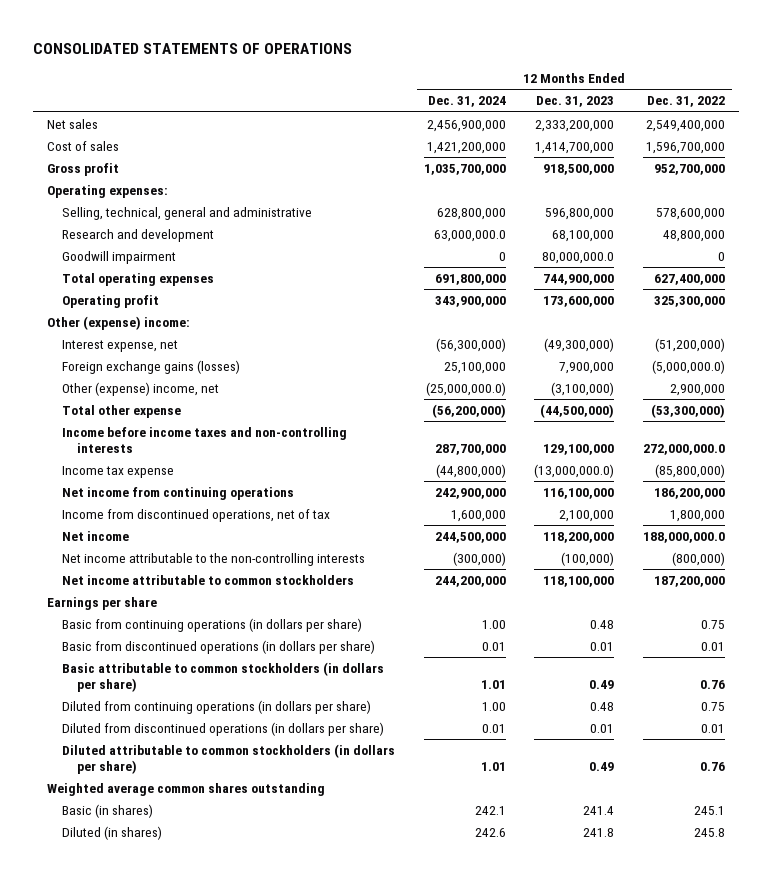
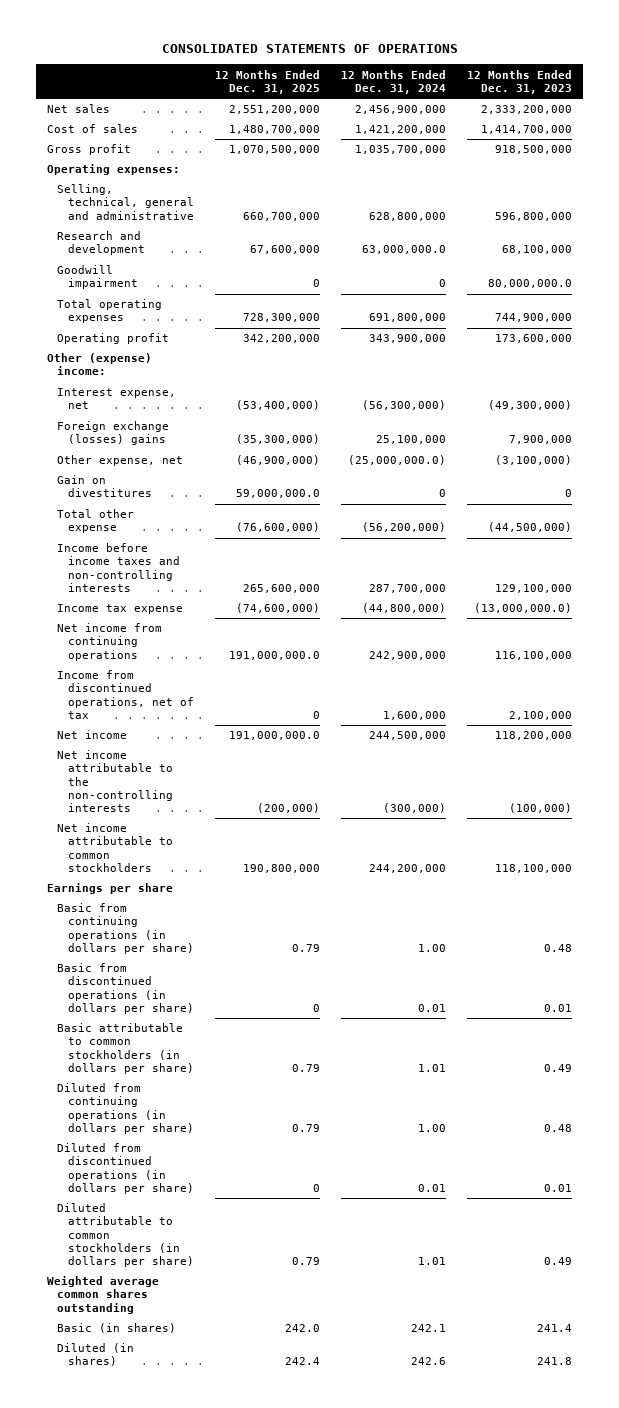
- | 12 Months Ended Dec. 31, 2024 | 12 Months Ended Dec. 31, 2023 | 12 Months Ended Dec. 31, 2022
+ | 12 Months Ended Dec. 31, 2025 | 12 Months Ended Dec. 31, 2024 | 12 Months Ended Dec. 31, 2023
- Foreign exchange gains (losses) | 25,100,000 | 7,900,000 | (5,000,000.0)
- Other (expense) income, net | (25,000,000.0) | (3,100,000) | 2,900,000
+ Foreign exchange (losses) gains | (35,300,000) | 25,100,000 | 7,900,000
+ Other expense, net | (46,900,000) | (25,000,000.0) | (3,100,000)
+ Gain on divestitures | 59,000,000.0 | 0 | 0

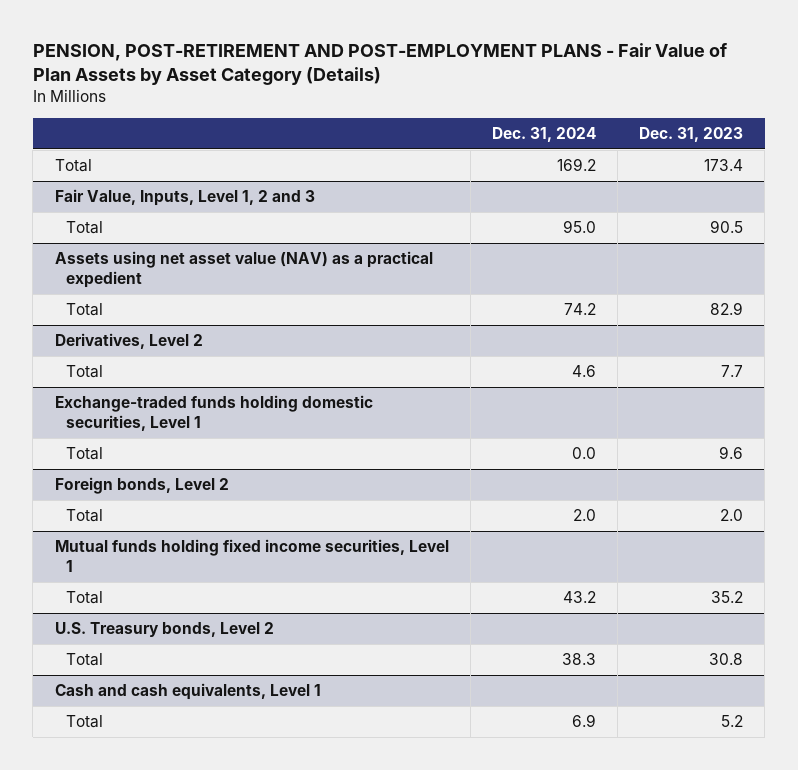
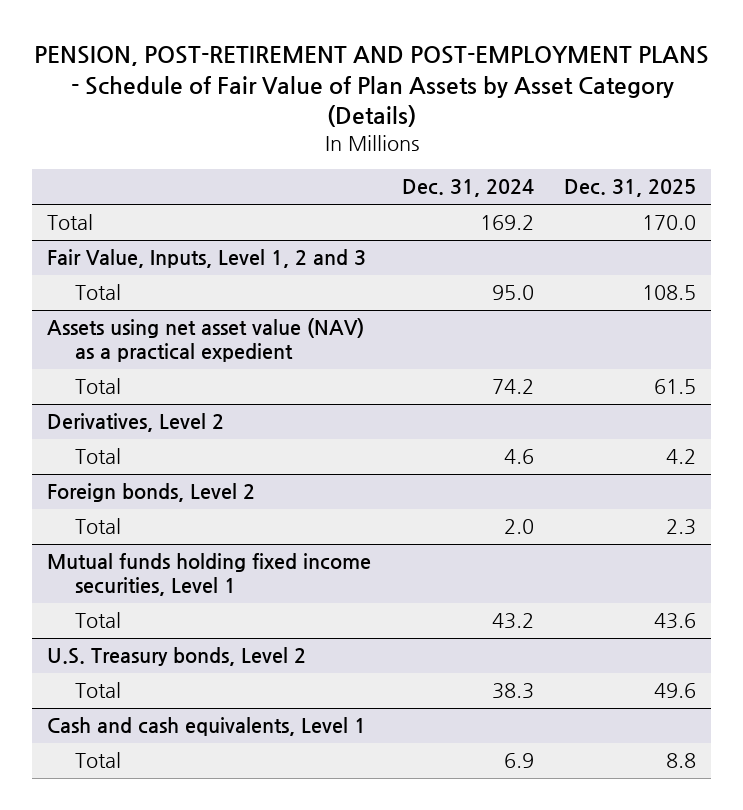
- PENSION, POST-RETIREMENT AND POST-EMPLOYMENT PLANS - Fair Value of Plan Assets by Asset Category (Details)
+ PENSION, POST-RETIREMENT AND POST-EMPLOYMENT PLANS - Schedule of Fair Value of Plan Assets by Asset Category (Details)
- | Dec. 31, 2024 | Dec. 31, 2023
+ | Dec. 31, 2024 | Dec. 31, 2025
- Exchange-traded funds holding domestic securities, Level 1
- Total | 0.0 | 9.6

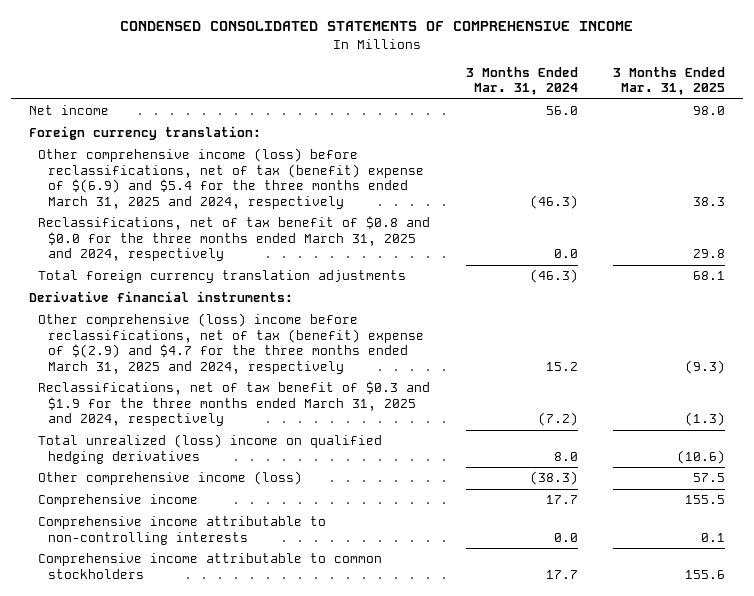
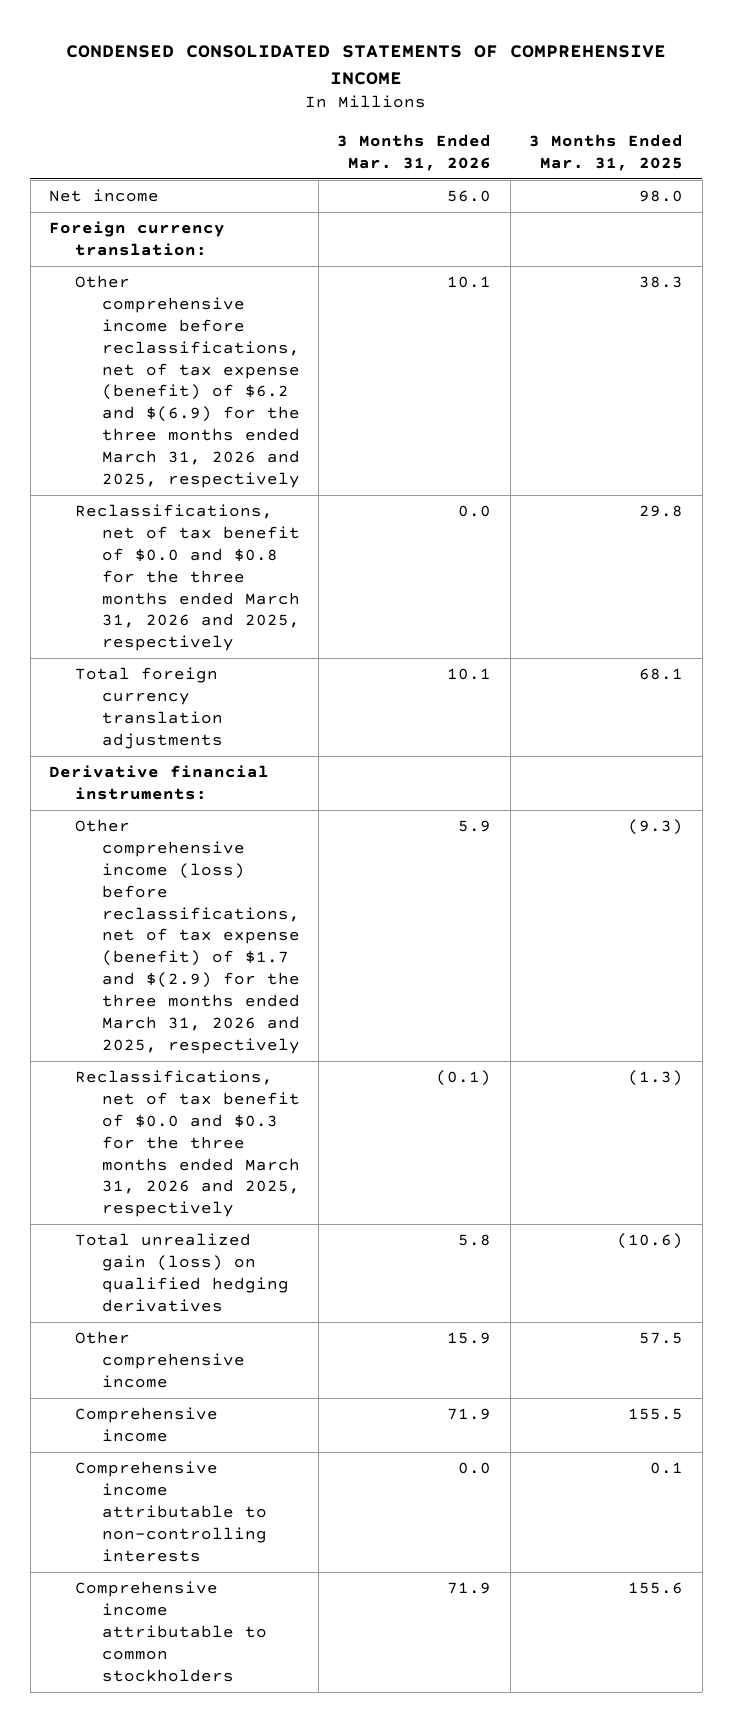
- | 3 Months Ended Mar. 31, 2024 | 3 Months Ended Mar. 31, 2025
+ | 3 Months Ended Mar. 31, 2026 | 3 Months Ended Mar. 31, 2025
- Other comprehensive income (loss) before reclassifications, net of tax (benefit) expense of $(6.9) and $5.4 for the three months ended March 31, 2025 and 2024, respectively | (46.3) | 38.3
- Reclassifications, net of tax benefit of $0.8 and $0.0 for the three months ended March 31, 2025 and 2024, respectively | 0.0 | 29.8
+ Other comprehensive income before reclassifications, net of tax expense (benefit) of $6.2 and $(6.9) for the three months ended March 31, 2026 and 2025, respectively | 10.1 | 38.3
+ Reclassifications, net of tax benefit of $0.0 and $0.8 for the three months ended March 31, 2026 and 2025, respectively | 0.0 | 29.8
- Other comprehensive (loss) income before reclassifications, net of tax (benefit) expense of $(2.9) and $4.7 for the three months ended March 31, 2025 and 2024, respectively | 15.2 | (9.3)
- Reclassifications, net of tax benefit of $0.3 and $1.9 for the three months ended March 31, 2025 and 2024, respectively | (7.2) | (1.3)
- Total unrealized (loss) income on qualified hedging derivatives | 8.0 | (10.6)
- Other comprehensive income (loss) | (38.3) | 57.5
+ Other comprehensive income (loss) before reclassifications, net of tax expense (benefit) of $1.7 and $(2.9) for the three months ended March 31, 2026 and 2025, respectively | 5.9 | (9.3)
+ Reclassifications, net of tax benefit of $0.0 and $0.3 for the three months ended March 31, 2026 and 2025, respectively | (0.1) | (1.3)
+ Total unrealized gain (loss) on qualified hedging derivatives | 5.8 | (10.6)
+ Other comprehensive income | 15.9 | 57.5

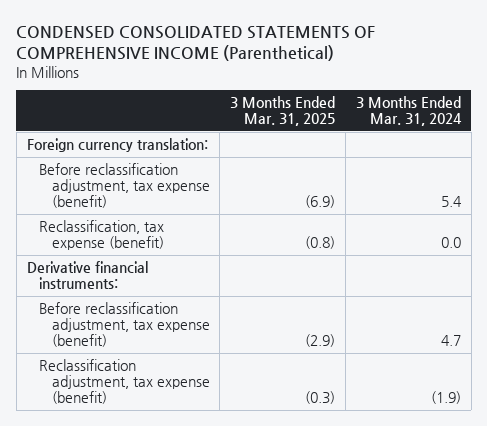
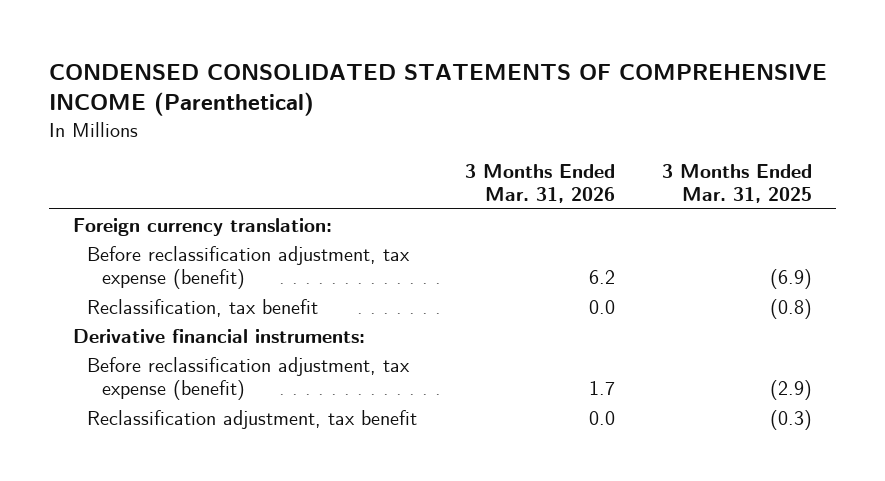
- | 3 Months Ended Mar. 31, 2025 | 3 Months Ended Mar. 31, 2024
+ | 3 Months Ended Mar. 31, 2026 | 3 Months Ended Mar. 31, 2025
- Reclassification, tax expense (benefit) | (0.8) | 0.0
+ Reclassification, tax benefit | 0.0 | (0.8)
- Reclassification adjustment, tax expense (benefit) | (0.3) | (1.9)
+ Reclassification adjustment, tax benefit | 0.0 | (0.3)

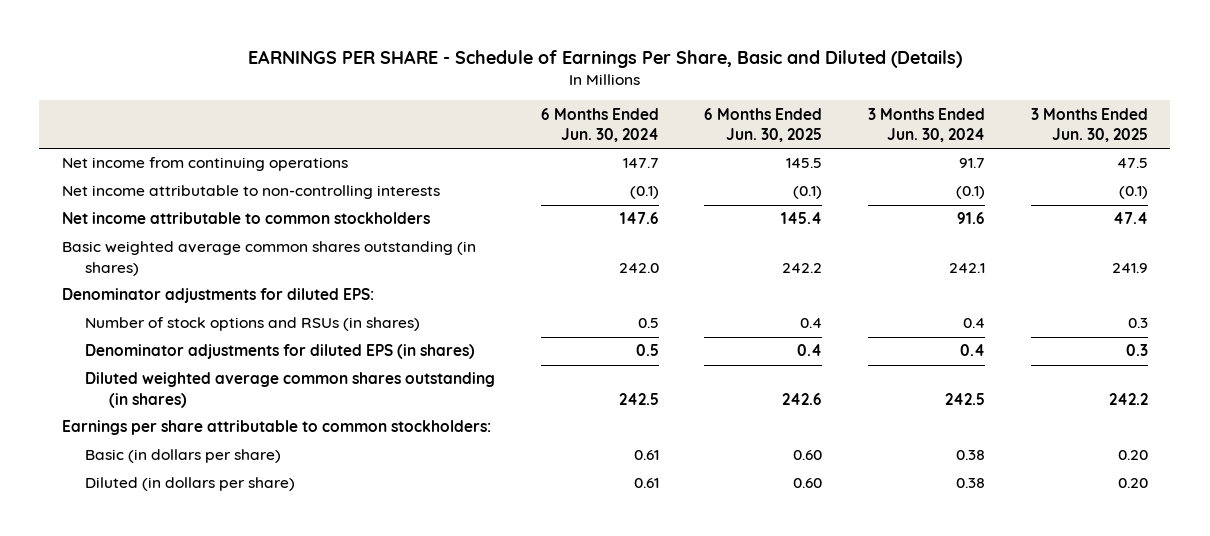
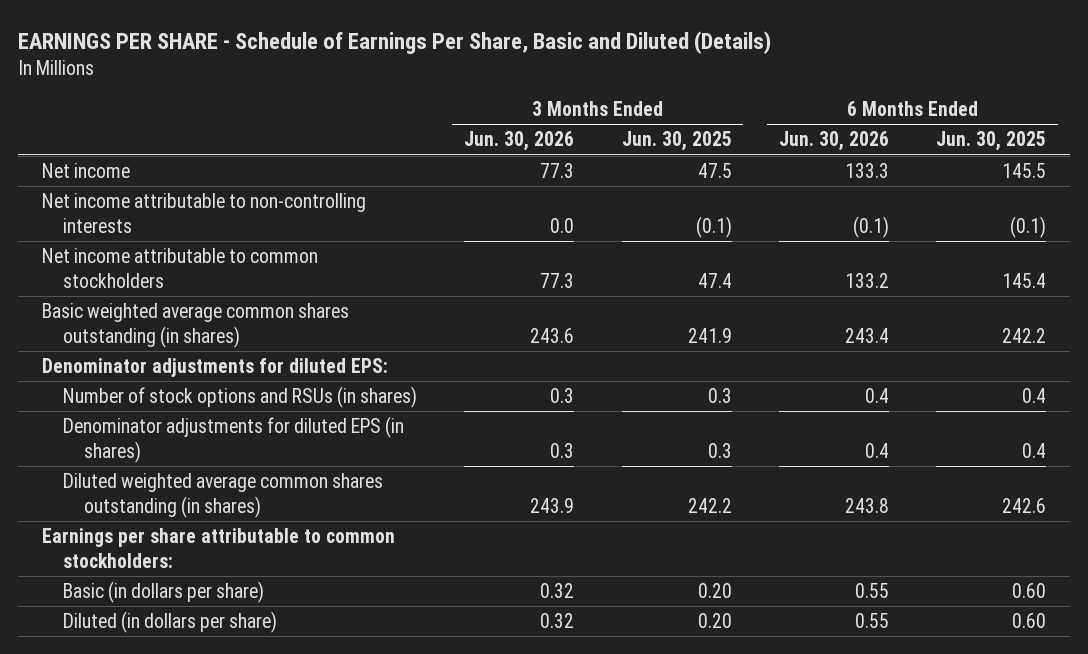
- | 6 Months Ended Jun. 30, 2024 | 6 Months Ended Jun. 30, 2025 | 3 Months Ended Jun. 30, 2024 | 3 Months Ended Jun. 30, 2025
+ | 3 Months Ended Jun. 30, 2026 | 3 Months Ended Jun. 30, 2025 | 6 Months Ended Jun. 30, 2026 | 6 Months Ended Jun. 30, 2025
- Net income from continuing operations | 147.7 | 145.5 | 91.7 | 47.5
+ Net income | 77.3 | 47.5 | 133.3 | 145.5

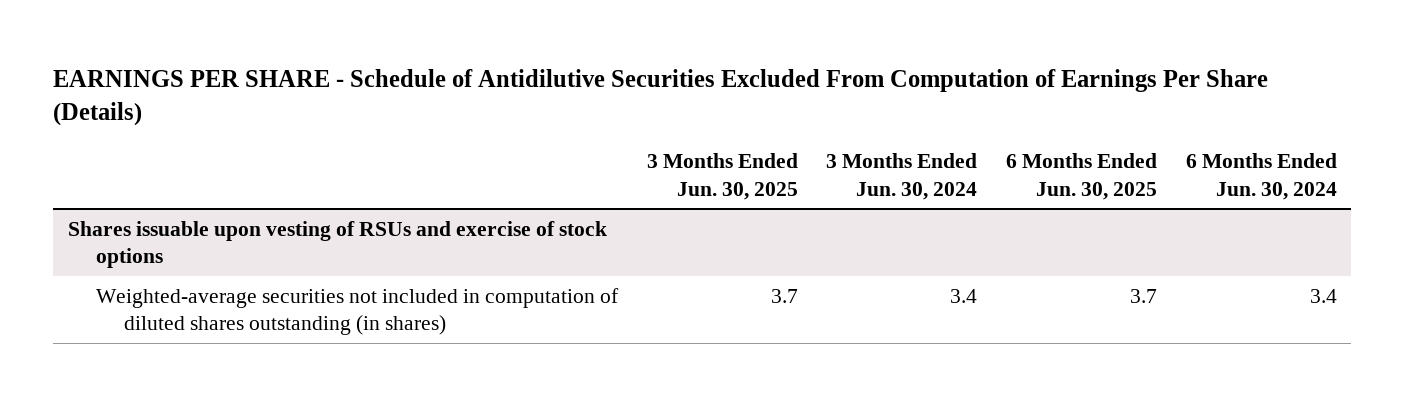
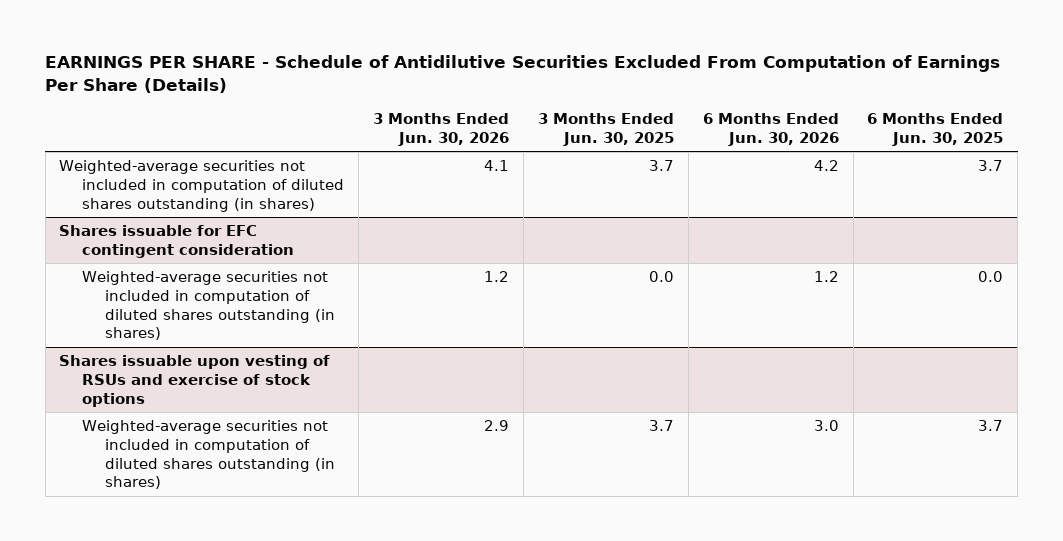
- | 3 Months Ended Jun. 30, 2025 | 3 Months Ended Jun. 30, 2024 | 6 Months Ended Jun. 30, 2025 | 6 Months Ended Jun. 30, 2024
+ | 3 Months Ended Jun. 30, 2026 | 3 Months Ended Jun. 30, 2025 | 6 Months Ended Jun. 30, 2026 | 6 Months Ended Jun. 30, 2025
+ Weighted-average securities not included in computation of diluted shares outstanding (in shares) | 4.1 | 3.7 | 4.2 | 3.7
+ Shares issuable for EFC contingent consideration
+ Weighted-average securities not included in computation of diluted shares outstanding (in shares) | 1.2 | 0.0 | 1.2 | 0.0

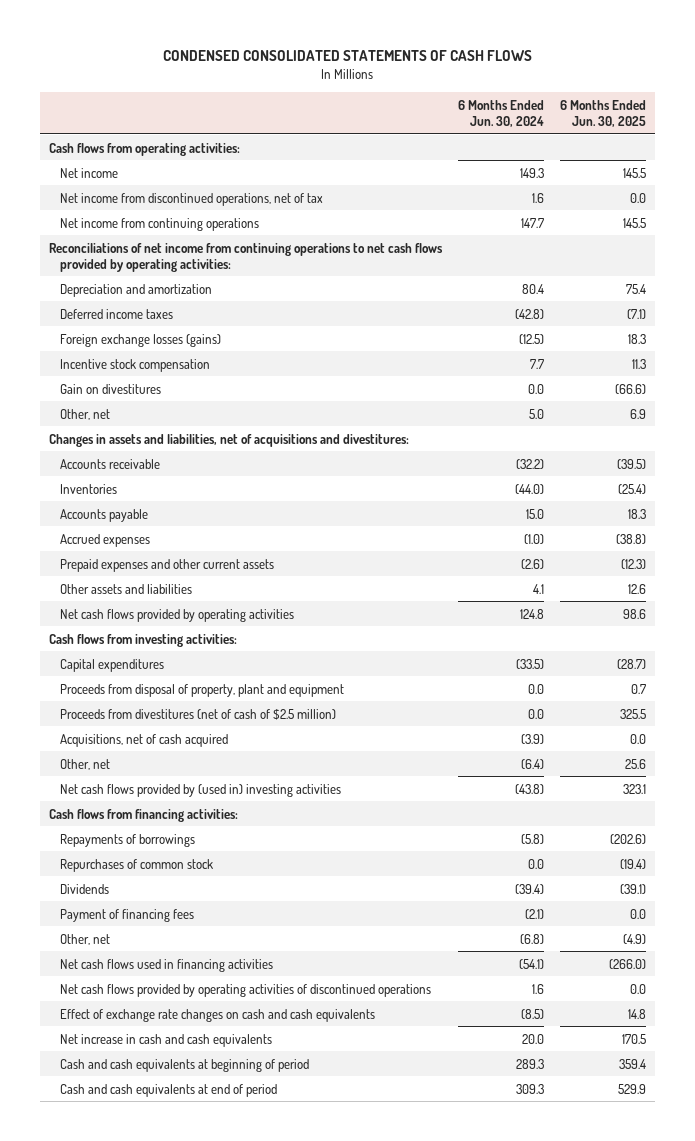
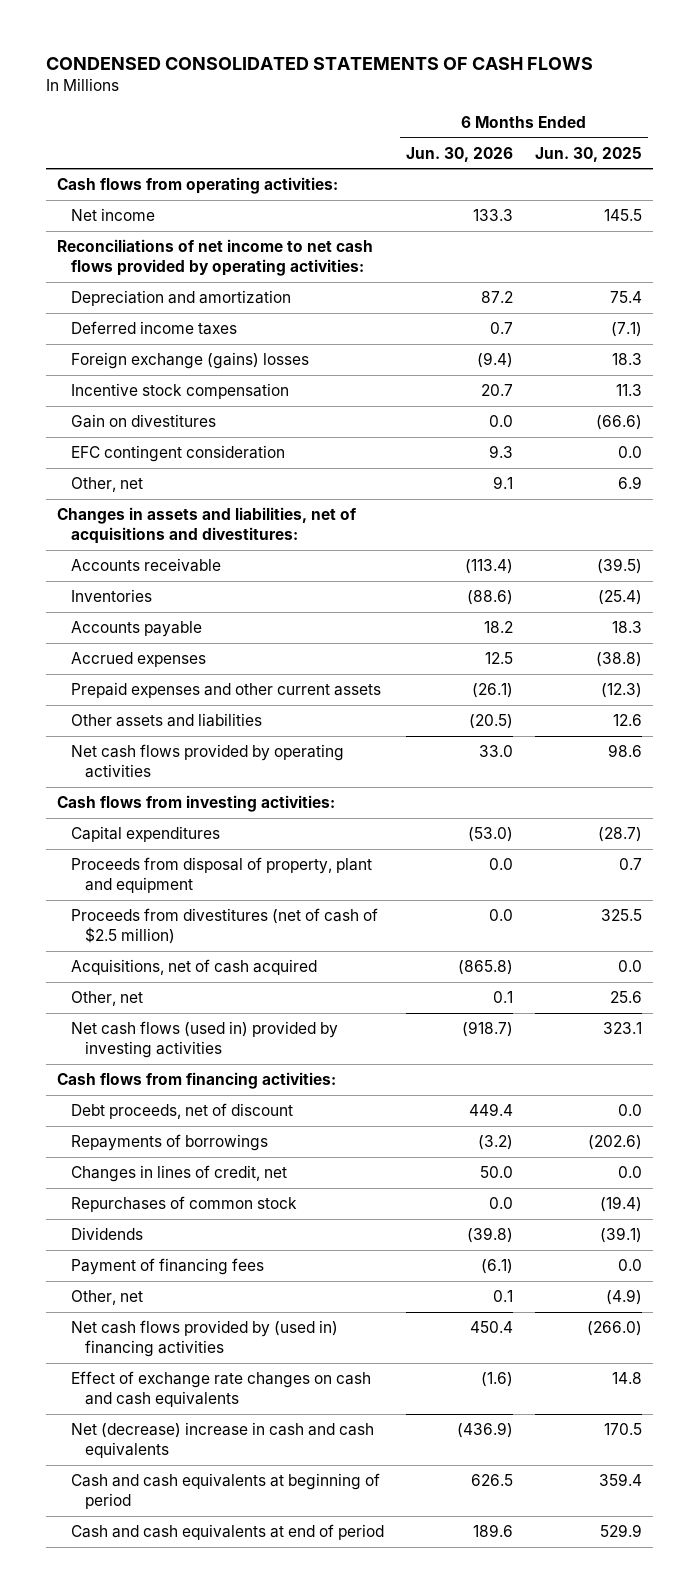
- | 6 Months Ended Jun. 30, 2024 | 6 Months Ended Jun. 30, 2025
+ | 6 Months Ended Jun. 30, 2026 | 6 Months Ended Jun. 30, 2025
- Net income from discontinued operations, net of tax | 1.6 | 0.0
- Net income from continuing operations | 147.7 | 145.5
- Reconciliations of net income from continuing operations to net cash flows provided by operating activities:
+ Reconciliations of net income to net cash flows provided by operating activities:
- Foreign exchange losses (gains) | (12.5) | 18.3
+ Foreign exchange (gains) losses | (9.4) | 18.3
+ EFC contingent consideration | 9.3 | 0.0
- Net cash flows provided by (used in) investing activities | (43.8) | 323.1
+ Net cash flows (used in) provided by investing activities | (918.7) | 323.1
+ Debt proceeds, net of discount | 449.4 | 0.0
+ Changes in lines of credit, net | 50.0 | 0.0
- Net cash flows used in financing activities | (54.1) | (266.0)
- Net cash flows provided by operating activities of discontinued operations | 1.6 | 0.0
+ Net cash flows provided by (used in) financing activities | 450.4 | (266.0)
- Net increase in cash and cash equivalents | 20.0 | 170.5
+ Net (decrease) increase in cash and cash equivalents | (436.9) | 170.5

